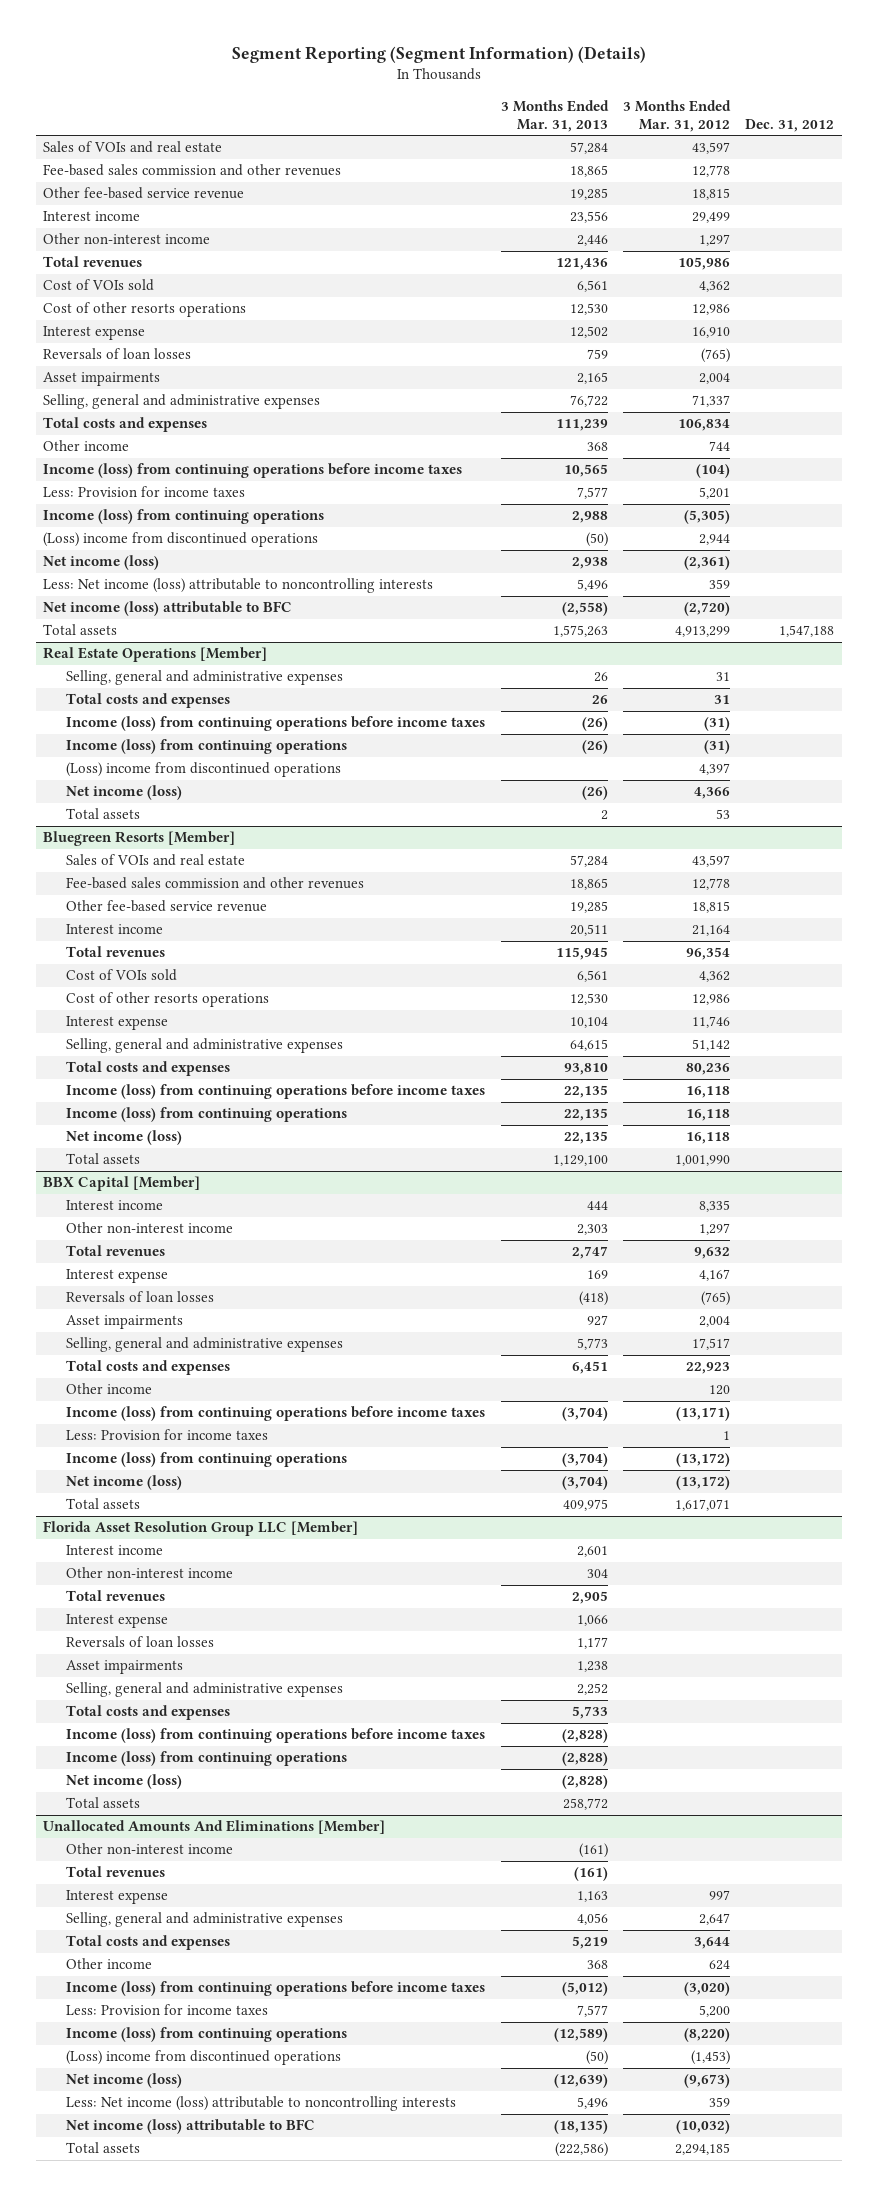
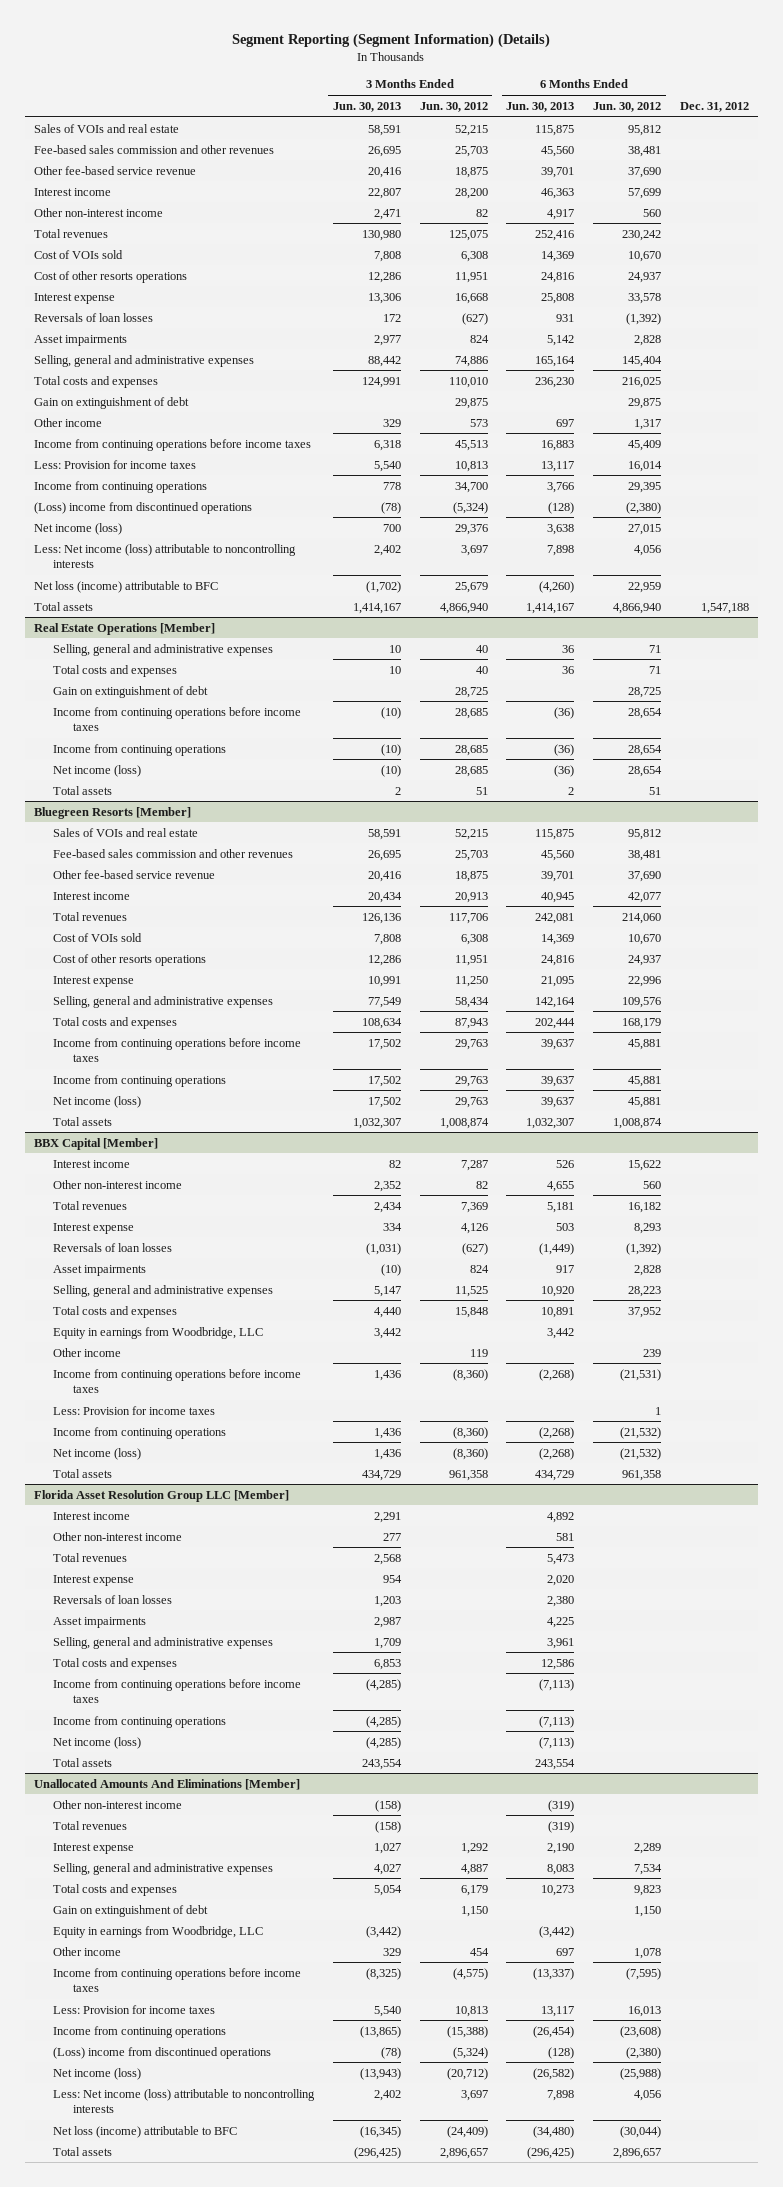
- | 3 Months Ended Mar. 31, 2013 | 3 Months Ended Mar. 31, 2012 | Dec. 31, 2012
+ | 3 Months Ended Jun. 30, 2013 | 3 Months Ended Jun. 30, 2012 | 6 Months Ended Jun. 30, 2013 | 6 Months Ended Jun. 30, 2012 | Dec. 31, 2012
+ Gain on extinguishment of debt | | 29,875 | | 29,875 |
- Income (loss) from continuing operations before income taxes | 10,565 | (104) |
+ Income from continuing operations before income taxes | 6,318 | 45,513 | 16,883 | 45,409 |
- Income (loss) from continuing operations | 2,988 | (5,305) |
+ Income from continuing operations | 778 | 34,700 | 3,766 | 29,395 |
- Net income (loss) attributable to BFC | (2,558) | (2,720) |
+ Net loss (income) attributable to BFC | (1,702) | 25,679 | (4,260) | 22,959 |
@ Real Estate Operations [Member]
- Income (loss) from continuing operations before income taxes | (26) | (31) |
- Income (loss) from continuing operations | (26) | (31) |
- (Loss) income from discontinued operations | | 4,397 |
+ Gain on extinguishment of debt | | 28,725 | | 28,725 |
+ Income from continuing operations before income taxes | (10) | 28,685 | (36) | 28,654 |
+ Income from continuing operations | (10) | 28,685 | (36) | 28,654 |
@ Bluegreen Resorts [Member]
- Income (loss) from continuing operations before income taxes | 22,135 | 16,118 |
- Income (loss) from continuing operations | 22,135 | 16,118 |
+ Income from continuing operations before income taxes | 17,502 | 29,763 | 39,637 | 45,881 |
+ Income from continuing operations | 17,502 | 29,763 | 39,637 | 45,881 |
@ BBX Capital [Member]
+ Equity in earnings from Woodbridge, LLC | 3,442 | | 3,442 | |
- Income (loss) from continuing operations before income taxes | (3,704) | (13,171) |
+ Income from continuing operations before income taxes | 1,436 | (8,360) | (2,268) | (21,531) |
- Income (loss) from continuing operations | (3,704) | (13,172) |
+ Income from continuing operations | 1,436 | (8,360) | (2,268) | (21,532) |
@ Florida Asset Resolution Group LLC [Member]
- Income (loss) from continuing operations before income taxes | (2,828) | |
- Income (loss) from continuing operations | (2,828) | |
+ Income from continuing operations before income taxes | (4,285) | | (7,113) | |
+ Income from continuing operations | (4,285) | | (7,113) | |
@ Unallocated Amounts And Eliminations [Member]
+ Gain on extinguishment of debt | | 1,150 | | 1,150 |
+ Equity in earnings from Woodbridge, LLC | (3,442) | | (3,442) | |
- Income (loss) from continuing operations before income taxes | (5,012) | (3,020) |
+ Income from continuing operations before income taxes | (8,325) | (4,575) | (13,337) | (7,595) |
- Income (loss) from continuing operations | (12,589) | (8,220) |
+ Income from continuing operations | (13,865) | (15,388) | (26,454) | (23,608) |
- Net income (loss) attributable to BFC | (18,135) | (10,032) |
+ Net loss (income) attributable to BFC | (16,345) | (24,409) | (34,480) | (30,044) |

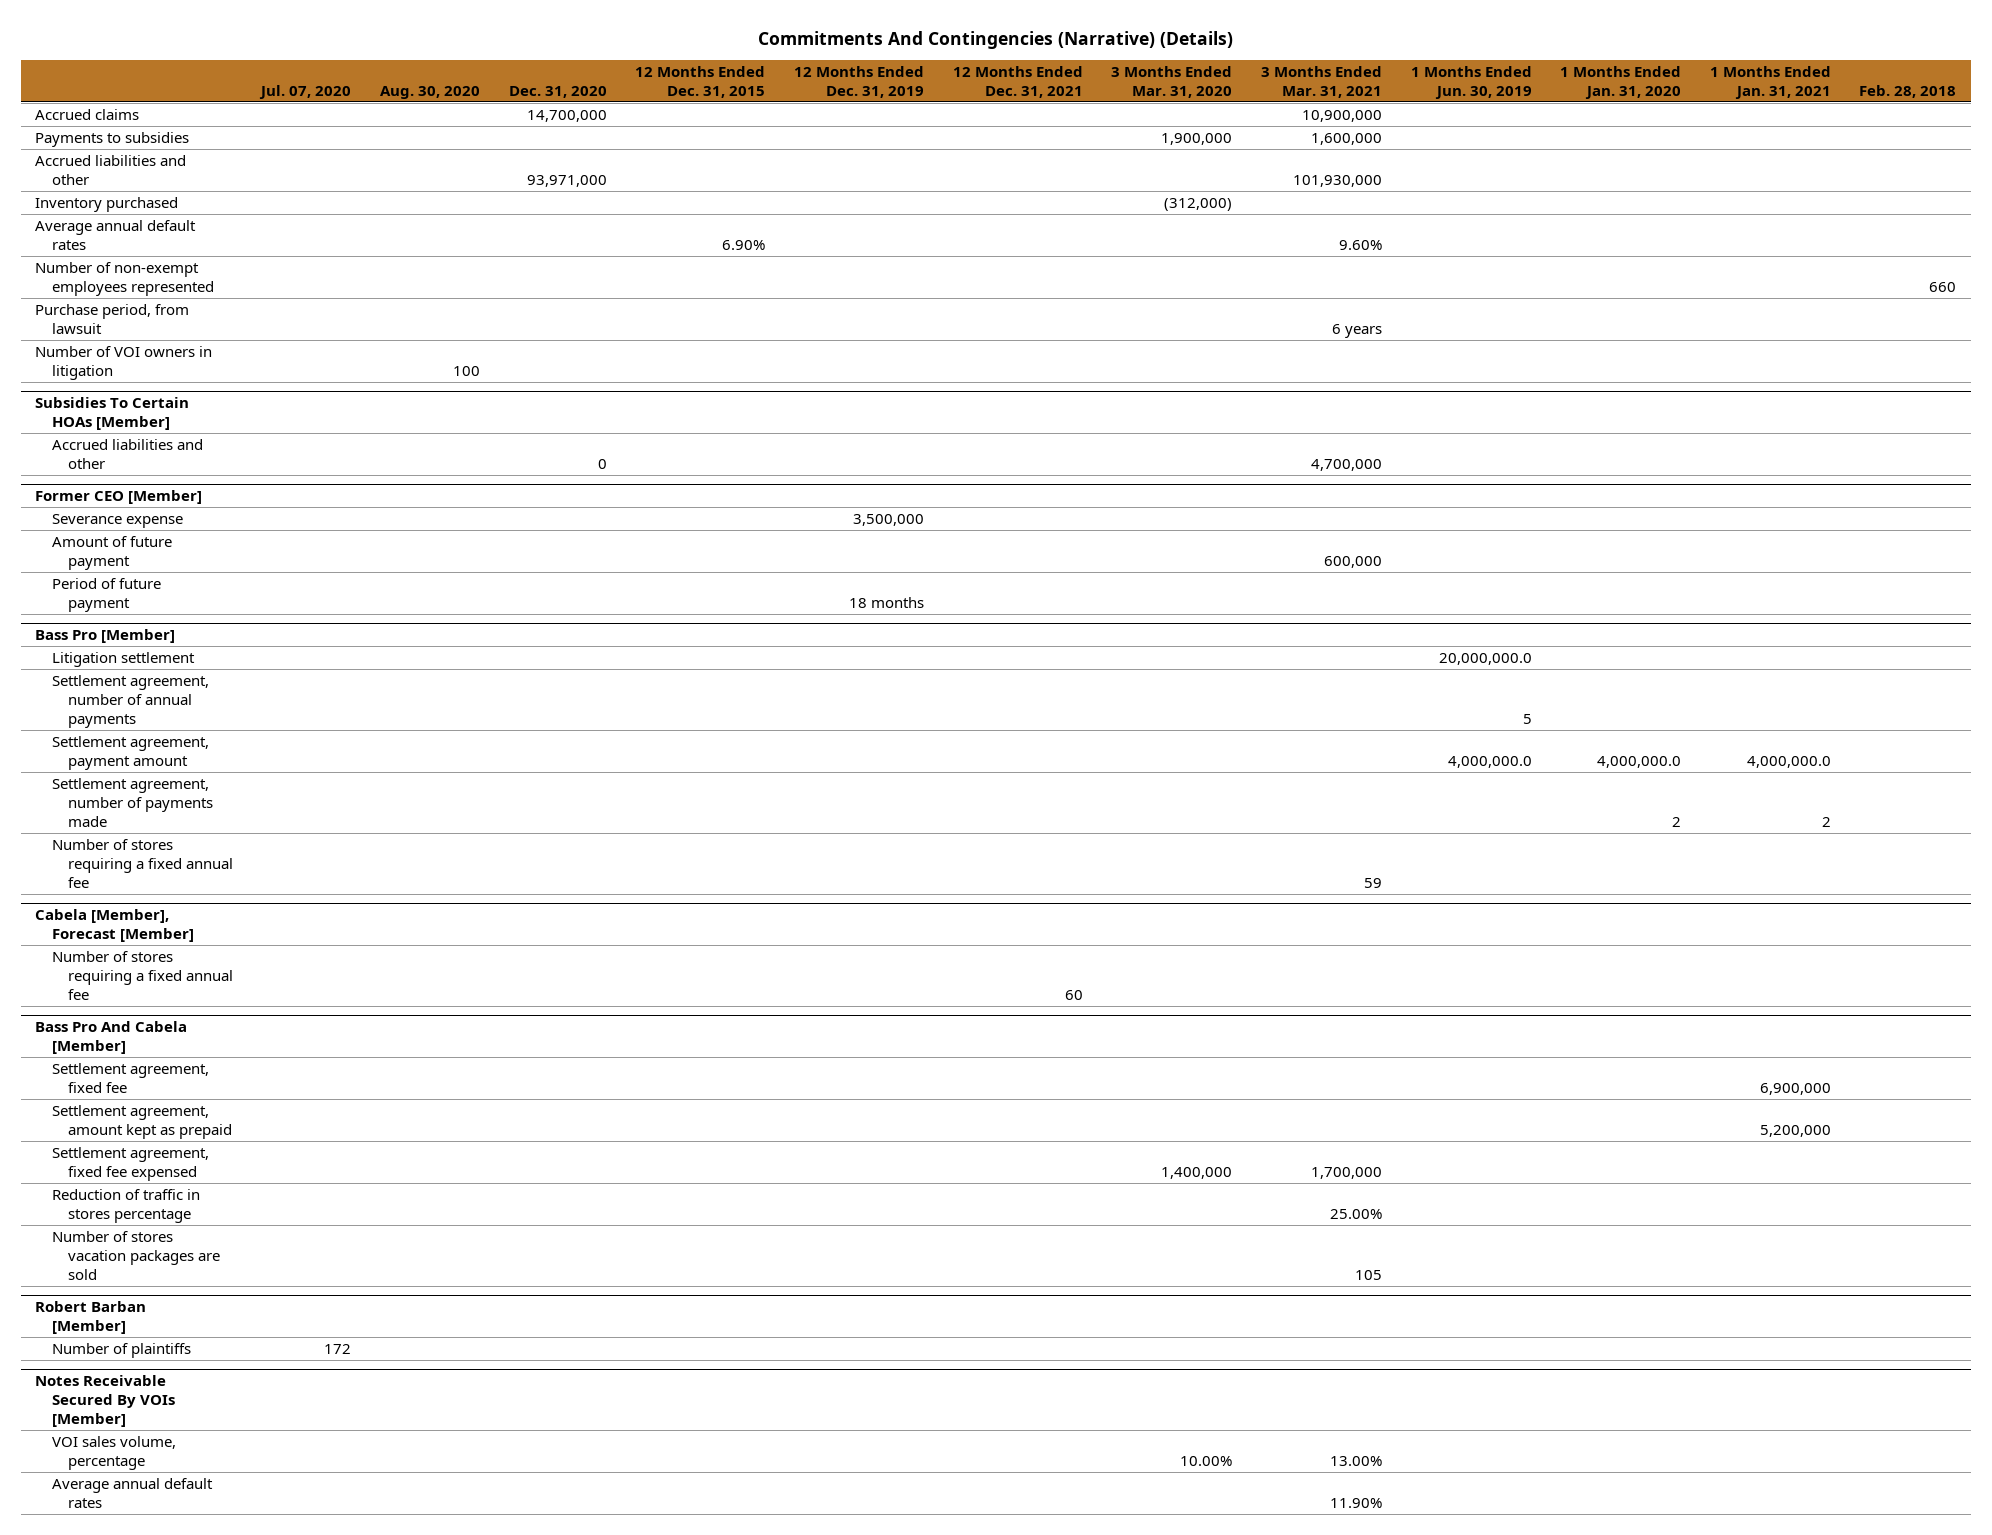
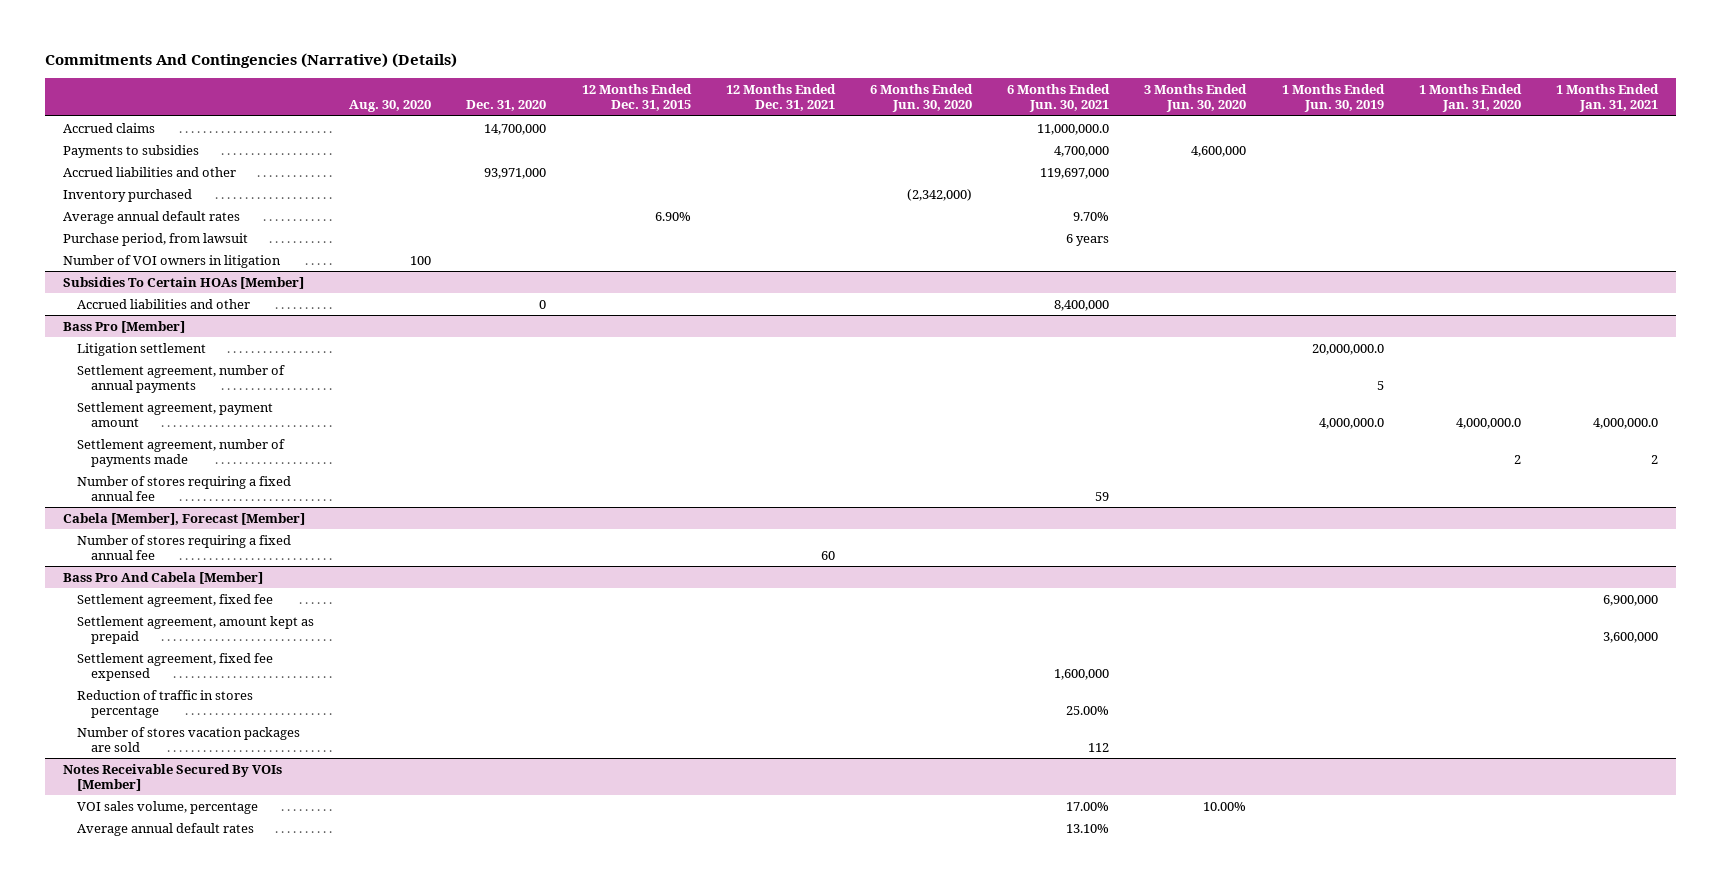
- | Jul. 07, 2020 | Aug. 30, 2020 | Dec. 31, 2020 | 12 Months Ended Dec. 31, 2015 | 12 Months Ended Dec. 31, 2019 | 12 Months Ended Dec. 31, 2021 | 3 Months Ended Mar. 31, 2020 | 3 Months Ended Mar. 31, 2021 | 1 Months Ended Jun. 30, 2019 | 1 Months Ended Jan. 31, 2020 | 1 Months Ended Jan. 31, 2021 | Feb. 28, 2018
+ | Aug. 30, 2020 | Dec. 31, 2020 | 12 Months Ended Dec. 31, 2015 | 12 Months Ended Dec. 31, 2021 | 6 Months Ended Jun. 30, 2020 | 6 Months Ended Jun. 30, 2021 | 3 Months Ended Jun. 30, 2020 | 1 Months Ended Jun. 30, 2019 | 1 Months Ended Jan. 31, 2020 | 1 Months Ended Jan. 31, 2021
- Number of non-exempt employees represented | | | | | | | | | | | | 660
- Former CEO [Member]
- Severance expense | | | | | 3,500,000 | | | | | | |
- Amount of future payment | | | | | | | | 600,000 | | | |
- Period of future payment | | | | | 18 months | | | | | | |
@ Bass Pro And Cabela [Member]
- Settlement agreement, amount kept as prepaid | | | | | | | | | | | 5,200,000 |
+ Settlement agreement, amount kept as prepaid | | | | | | | | | | 3,600,000
- Robert Barban [Member]
- Number of plaintiffs | 172 | | | | | | | | | | |

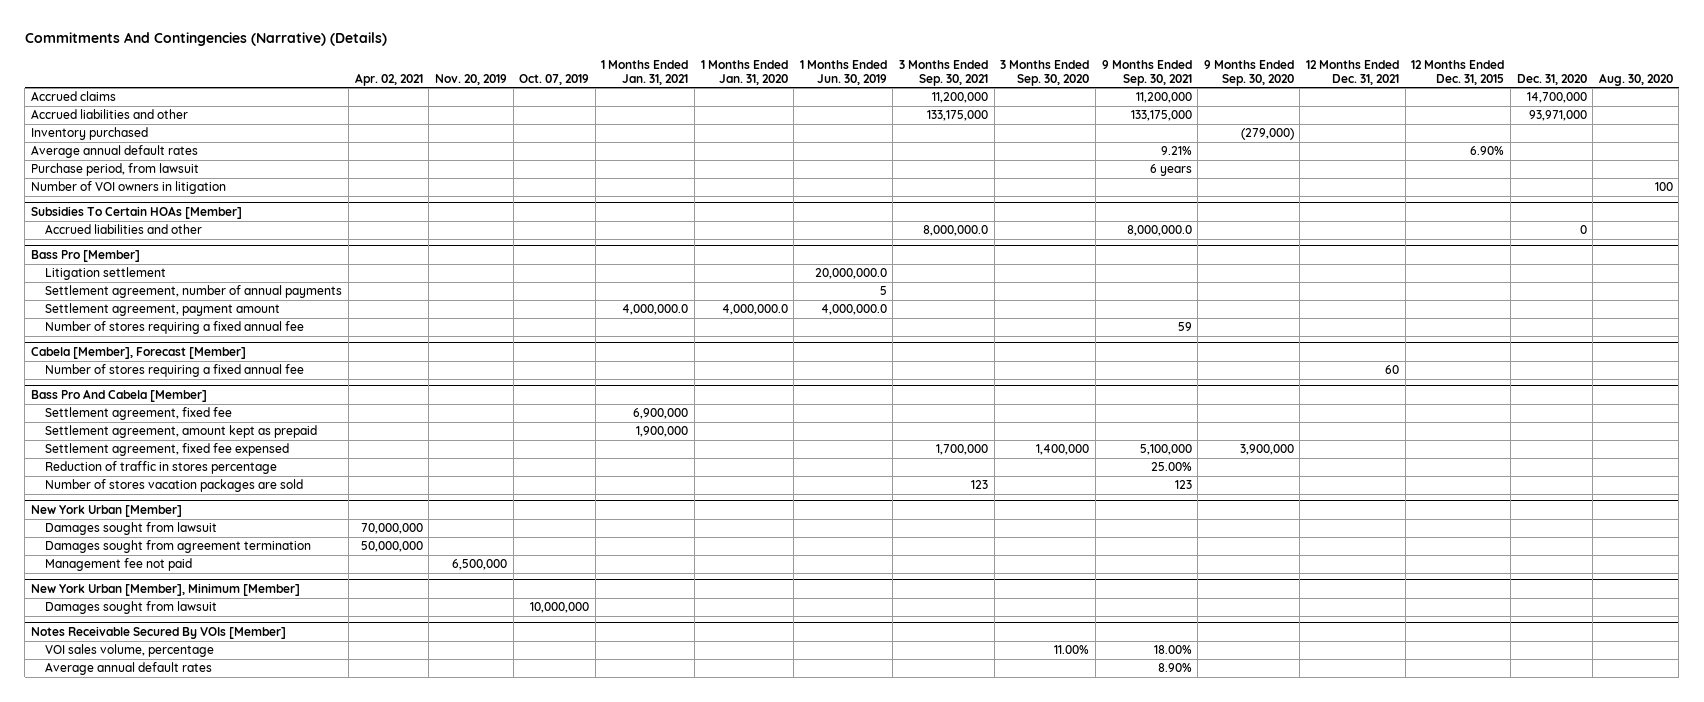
- | Aug. 30, 2020 | Dec. 31, 2020 | 12 Months Ended Dec. 31, 2015 | 12 Months Ended Dec. 31, 2021 | 6 Months Ended Jun. 30, 2020 | 6 Months Ended Jun. 30, 2021 | 3 Months Ended Jun. 30, 2020 | 1 Months Ended Jun. 30, 2019 | 1 Months Ended Jan. 31, 2020 | 1 Months Ended Jan. 31, 2021
+ | Apr. 02, 2021 | Nov. 20, 2019 | Oct. 07, 2019 | 1 Months Ended Jan. 31, 2021 | 1 Months Ended Jan. 31, 2020 | 1 Months Ended Jun. 30, 2019 | 3 Months Ended Sep. 30, 2021 | 3 Months Ended Sep. 30, 2020 | 9 Months Ended Sep. 30, 2021 | 9 Months Ended Sep. 30, 2020 | 12 Months Ended Dec. 31, 2021 | 12 Months Ended Dec. 31, 2015 | Dec. 31, 2020 | Aug. 30, 2020
- Payments to subsidies | | | | | | 4,700,000 | 4,600,000 | | |
@ Bass Pro [Member]
- Settlement agreement, number of payments made | | | | | | | | | 2 | 2
@ Bass Pro And Cabela [Member]
- Settlement agreement, amount kept as prepaid | | | | | | | | | | 3,600,000
+ Settlement agreement, amount kept as prepaid | | | | 1,900,000 | | | | | | | | | |
+ New York Urban [Member]
+ Damages sought from lawsuit | 70,000,000 | | | | | | | | | | | | |
+ Damages sought from agreement termination | 50,000,000 | | | | | | | | | | | | |
+ Management fee not paid | | 6,500,000 | | | | | | | | | | | |
+ New York Urban [Member], Minimum [Member]
+ Damages sought from lawsuit | | | 10,000,000 | | | | | | | | | | |

